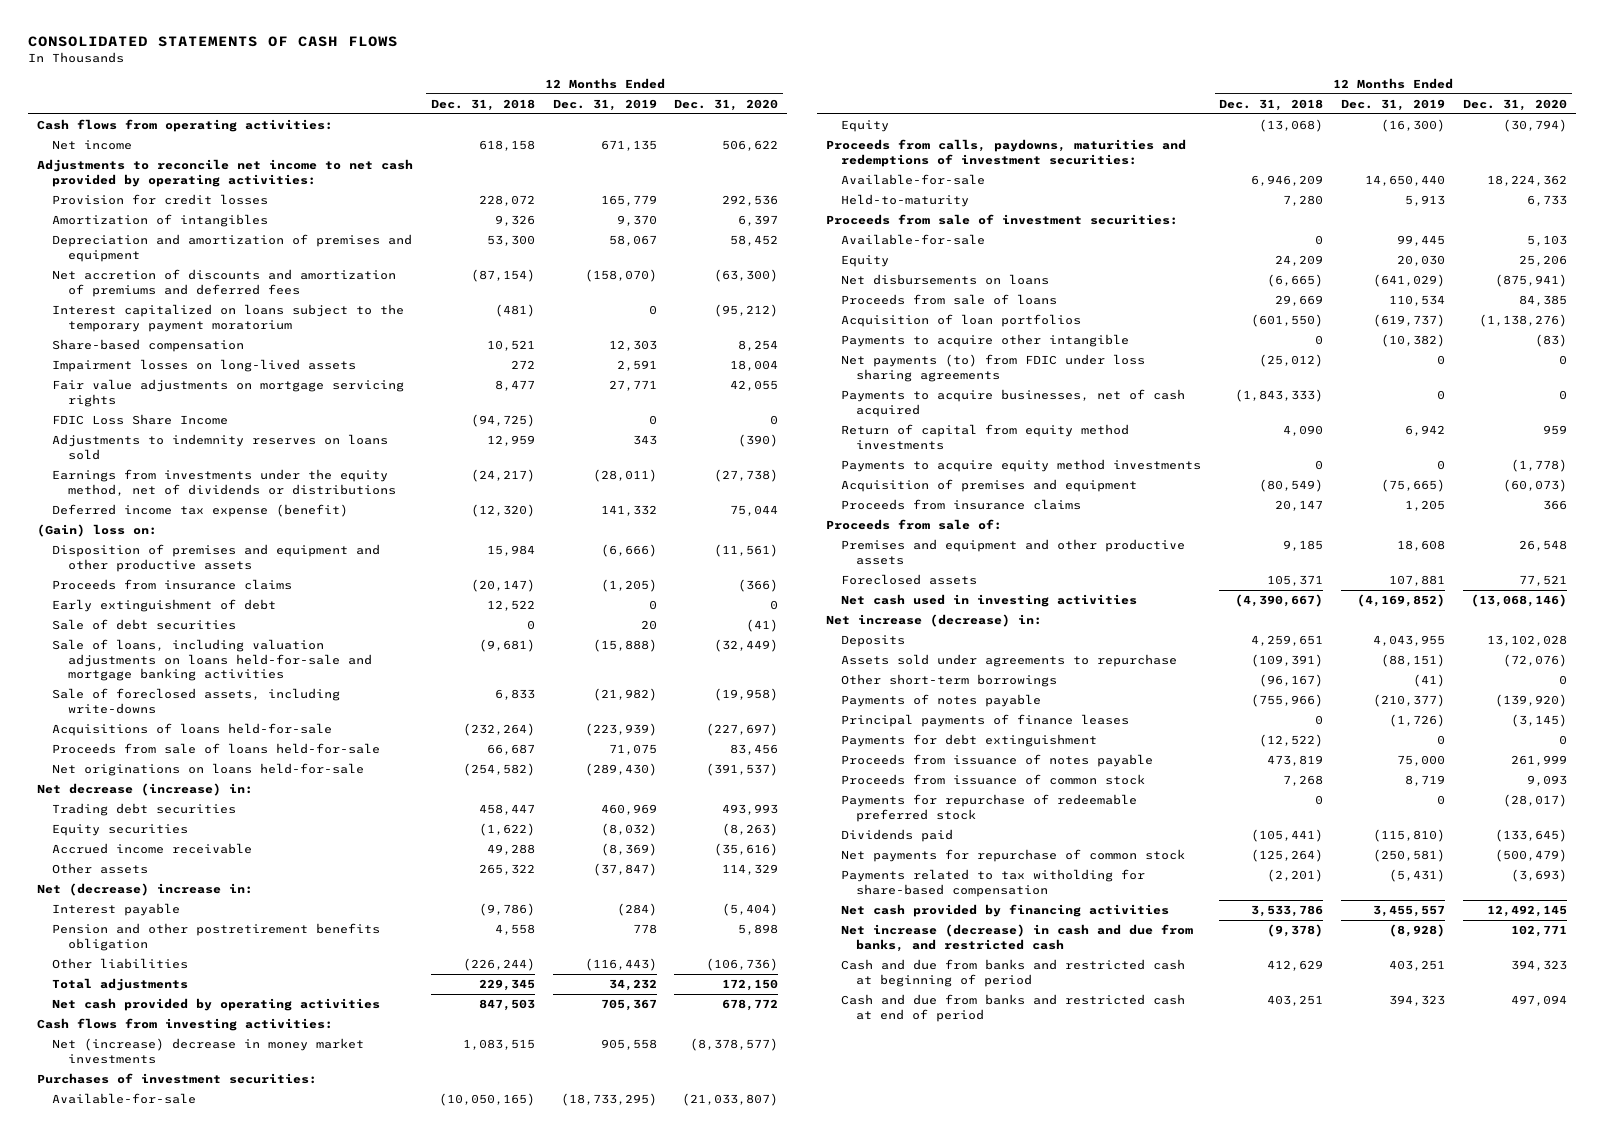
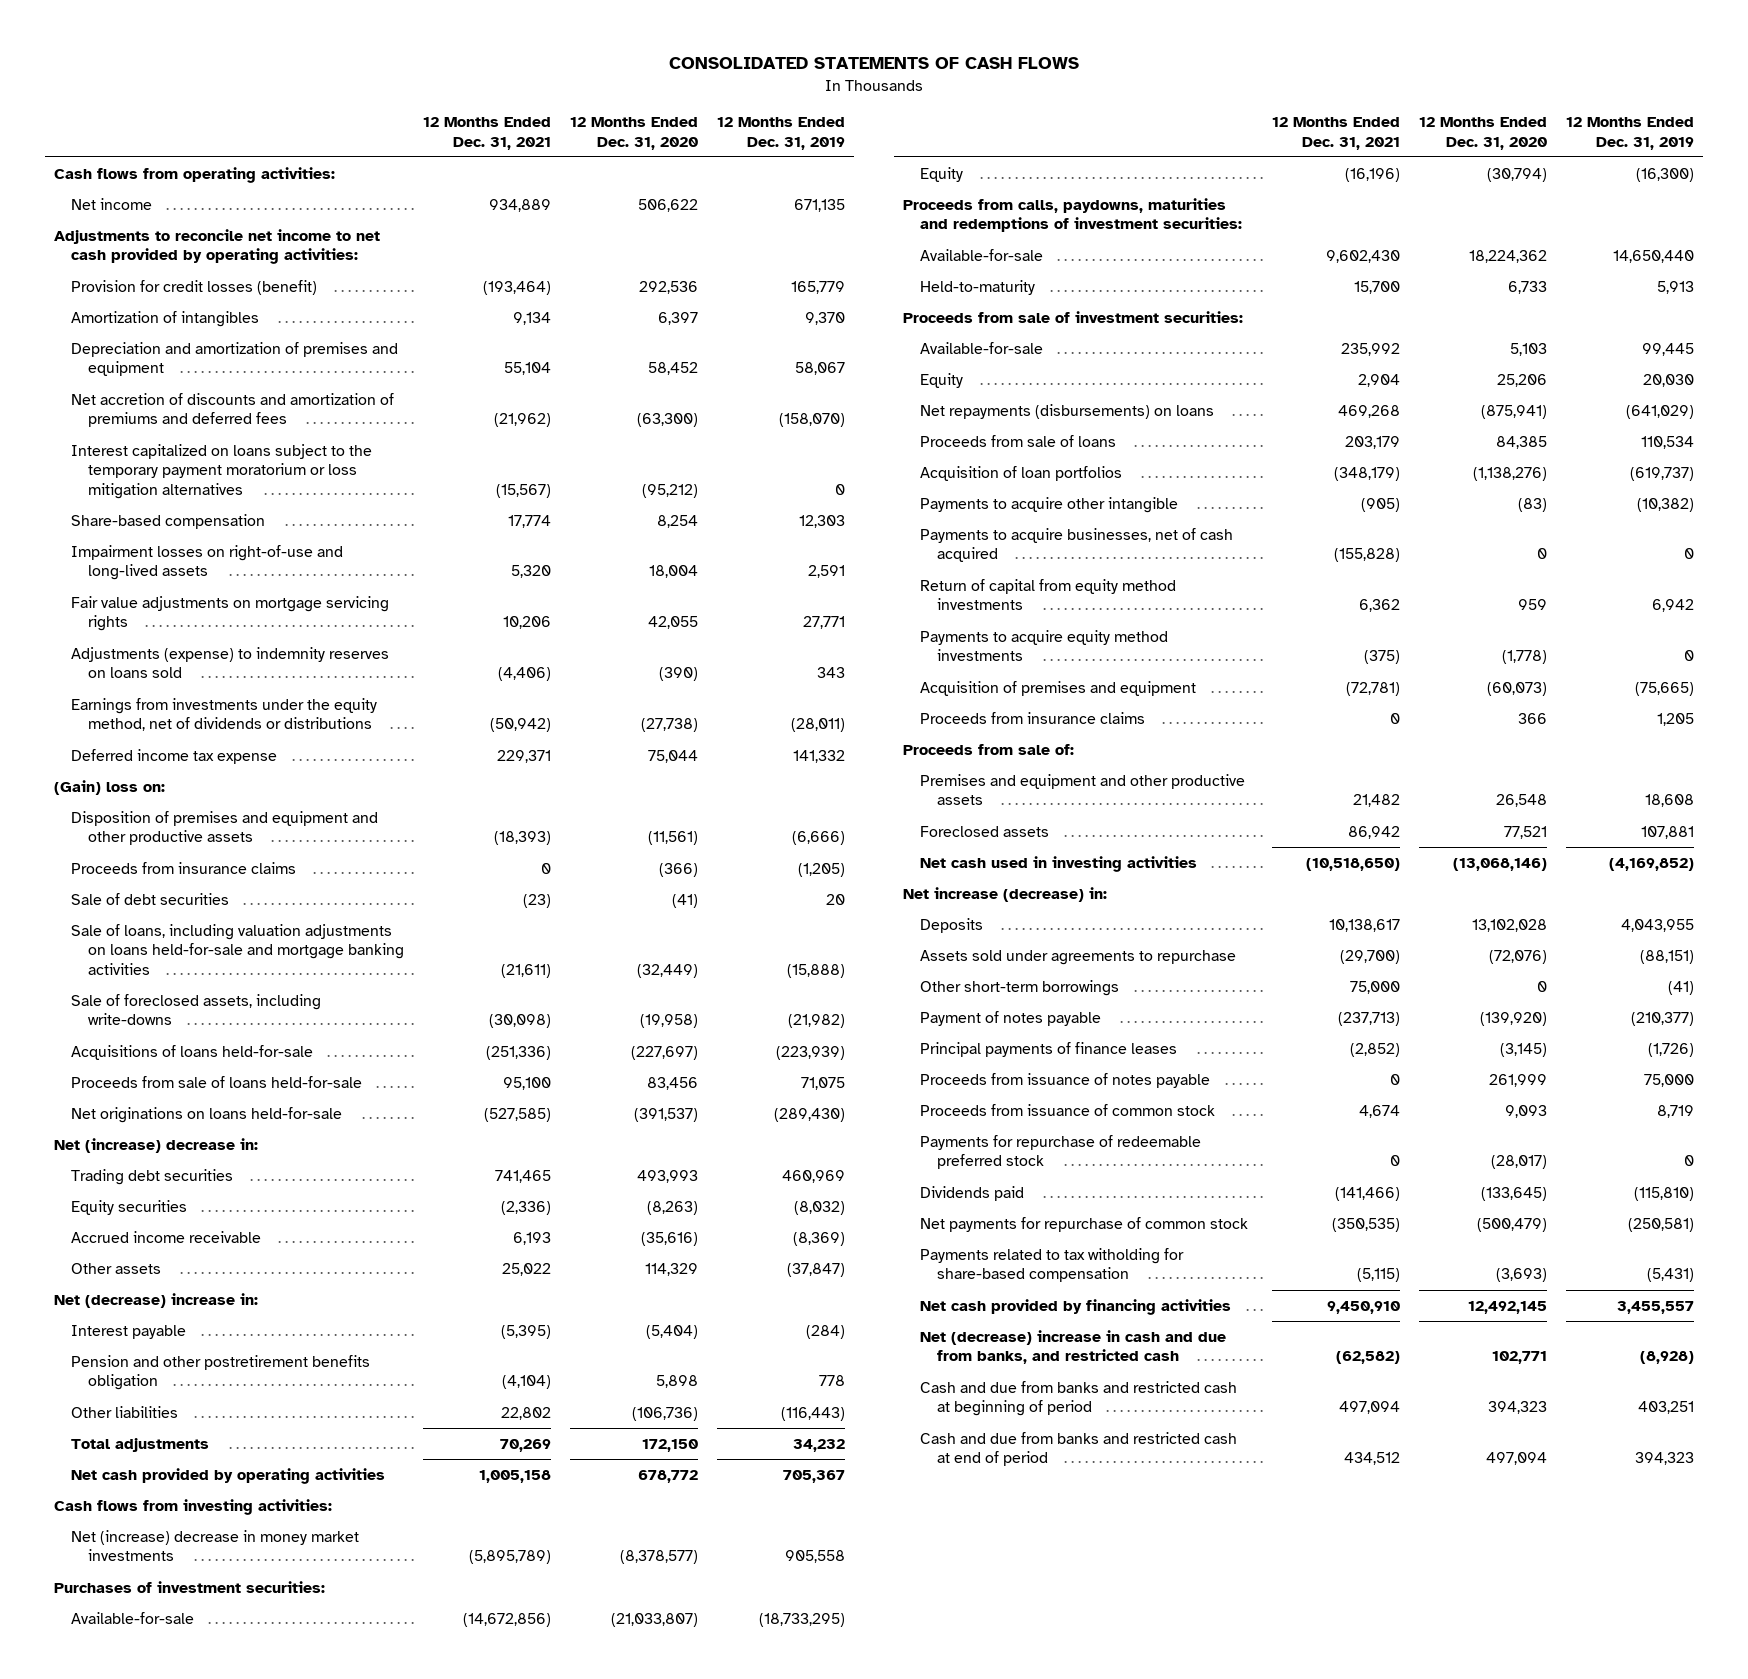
- | 12 Months Ended Dec. 31, 2018 | 12 Months Ended Dec. 31, 2019 | 12 Months Ended Dec. 31, 2020
+ | 12 Months Ended Dec. 31, 2021 | 12 Months Ended Dec. 31, 2020 | 12 Months Ended Dec. 31, 2019
- Provision for credit losses | 228,072 | 165,779 | 292,536
+ Provision for credit losses (benefit) | (193,464) | 292,536 | 165,779
- Interest capitalized on loans subject to the temporary payment moratorium | (481) | 0 | (95,212)
+ Interest capitalized on loans subject to the temporary payment moratorium or loss mitigation alternatives | (15,567) | (95,212) | 0
- Impairment losses on long-lived assets | 272 | 2,591 | 18,004
+ Impairment losses on right-of-use and long-lived assets | 5,320 | 18,004 | 2,591
- FDIC Loss Share Income | (94,725) | 0 | 0
- Adjustments to indemnity reserves on loans sold | 12,959 | 343 | (390)
+ Adjustments (expense) to indemnity reserves on loans sold | (4,406) | (390) | 343
- Deferred income tax expense (benefit) | (12,320) | 141,332 | 75,044
+ Deferred income tax expense | 229,371 | 75,044 | 141,332
- Early extinguishment of debt | 12,522 | 0 | 0
- Net decrease (increase) in:
+ Net (increase) decrease in:
- Net disbursements on loans | (6,665) | (641,029) | (875,941)
+ Net repayments (disbursements) on loans | 469,268 | (875,941) | (641,029)
- Net payments (to) from FDIC under loss sharing agreements | (25,012) | 0 | 0
- Payments of notes payable | (755,966) | (210,377) | (139,920)
+ Payment of notes payable | (237,713) | (139,920) | (210,377)
- Payments for debt extinguishment | (12,522) | 0 | 0
- Net increase (decrease) in cash and due from banks, and restricted cash | (9,378) | (8,928) | 102,771
+ Net (decrease) increase in cash and due from banks, and restricted cash | (62,582) | 102,771 | (8,928)

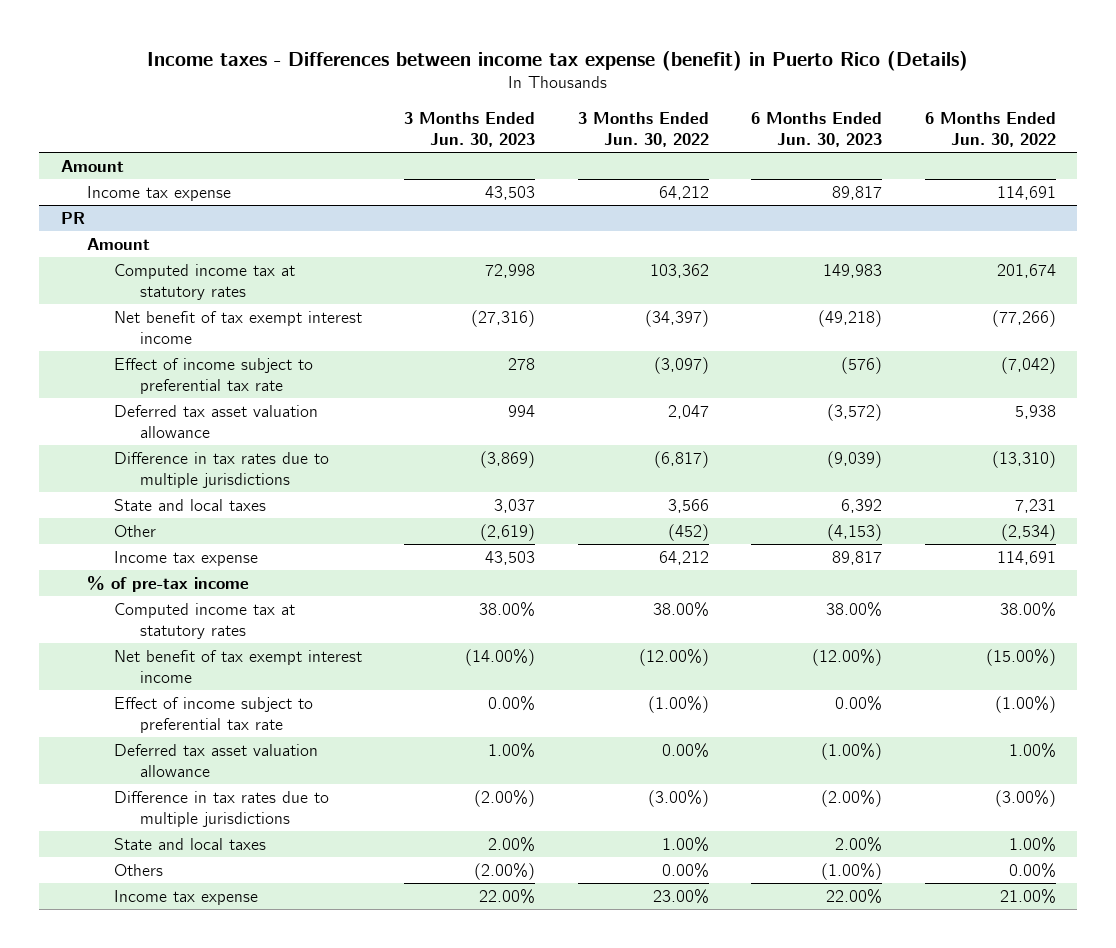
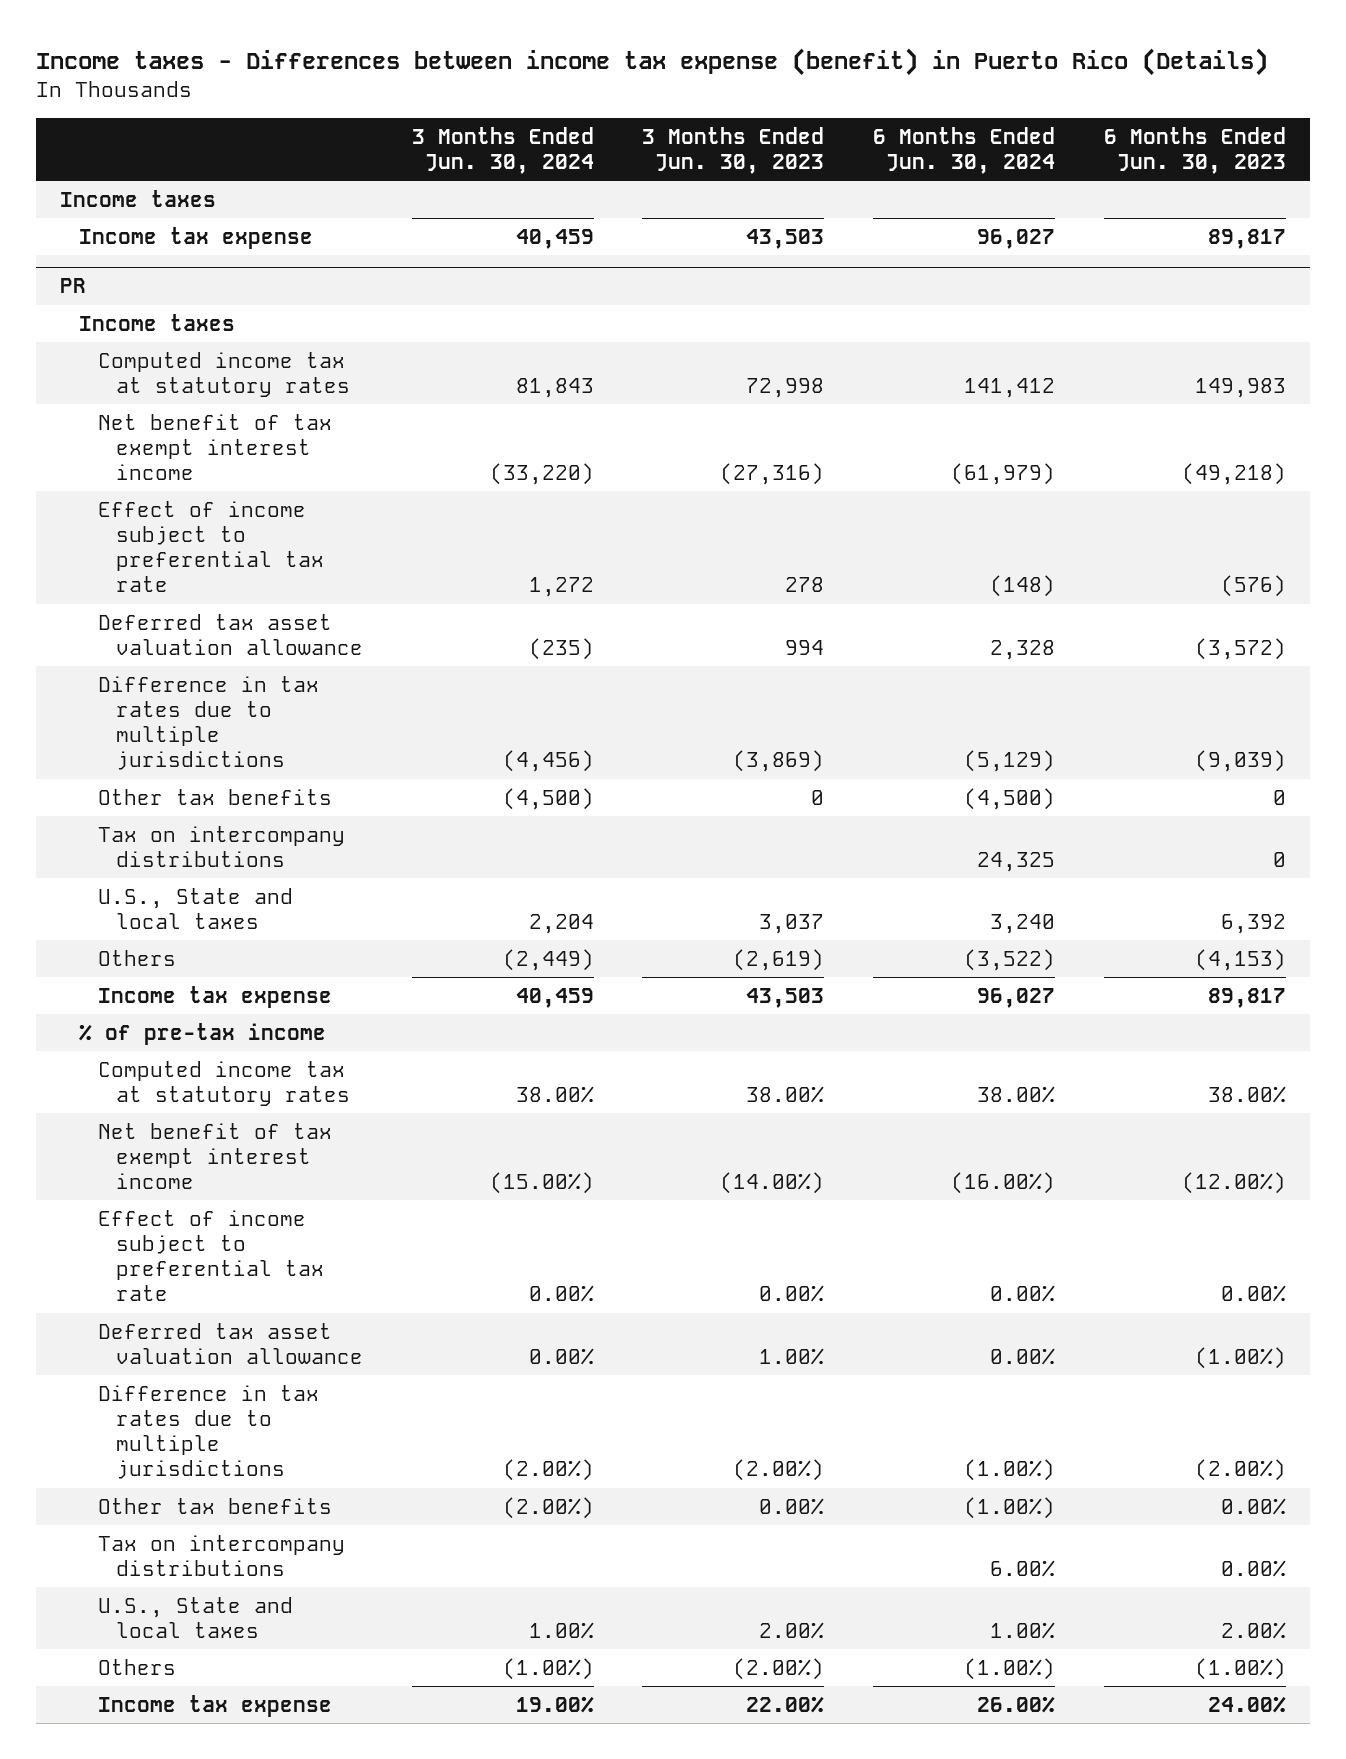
- | 3 Months Ended Jun. 30, 2023 | 3 Months Ended Jun. 30, 2022 | 6 Months Ended Jun. 30, 2023 | 6 Months Ended Jun. 30, 2022
+ | 3 Months Ended Jun. 30, 2024 | 3 Months Ended Jun. 30, 2023 | 6 Months Ended Jun. 30, 2024 | 6 Months Ended Jun. 30, 2023
- Amount
+ Income taxes
@ PR
- Amount
+ Income taxes
- State and local taxes | 3,037 | 3,566 | 6,392 | 7,231
- Other | (2,619) | (452) | (4,153) | (2,534)
+ Other tax benefits | (4,500) | 0 | (4,500) | 0
+ Tax on intercompany distributions | | | 24,325 | 0
+ U.S., State and local taxes | 2,204 | 3,037 | 3,240 | 6,392
+ Others | (2,449) | (2,619) | (3,522) | (4,153)
- State and local taxes | 2.00% | 1.00% | 2.00% | 1.00%
+ Other tax benefits | (2.00%) | 0.00% | (1.00%) | 0.00%
+ Tax on intercompany distributions | | | 6.00% | 0.00%
+ U.S., State and local taxes | 1.00% | 2.00% | 1.00% | 2.00%
- Income tax expense | 22.00% | 23.00% | 22.00% | 21.00%
+ Income tax expense | 19.00% | 22.00% | 26.00% | 24.00%

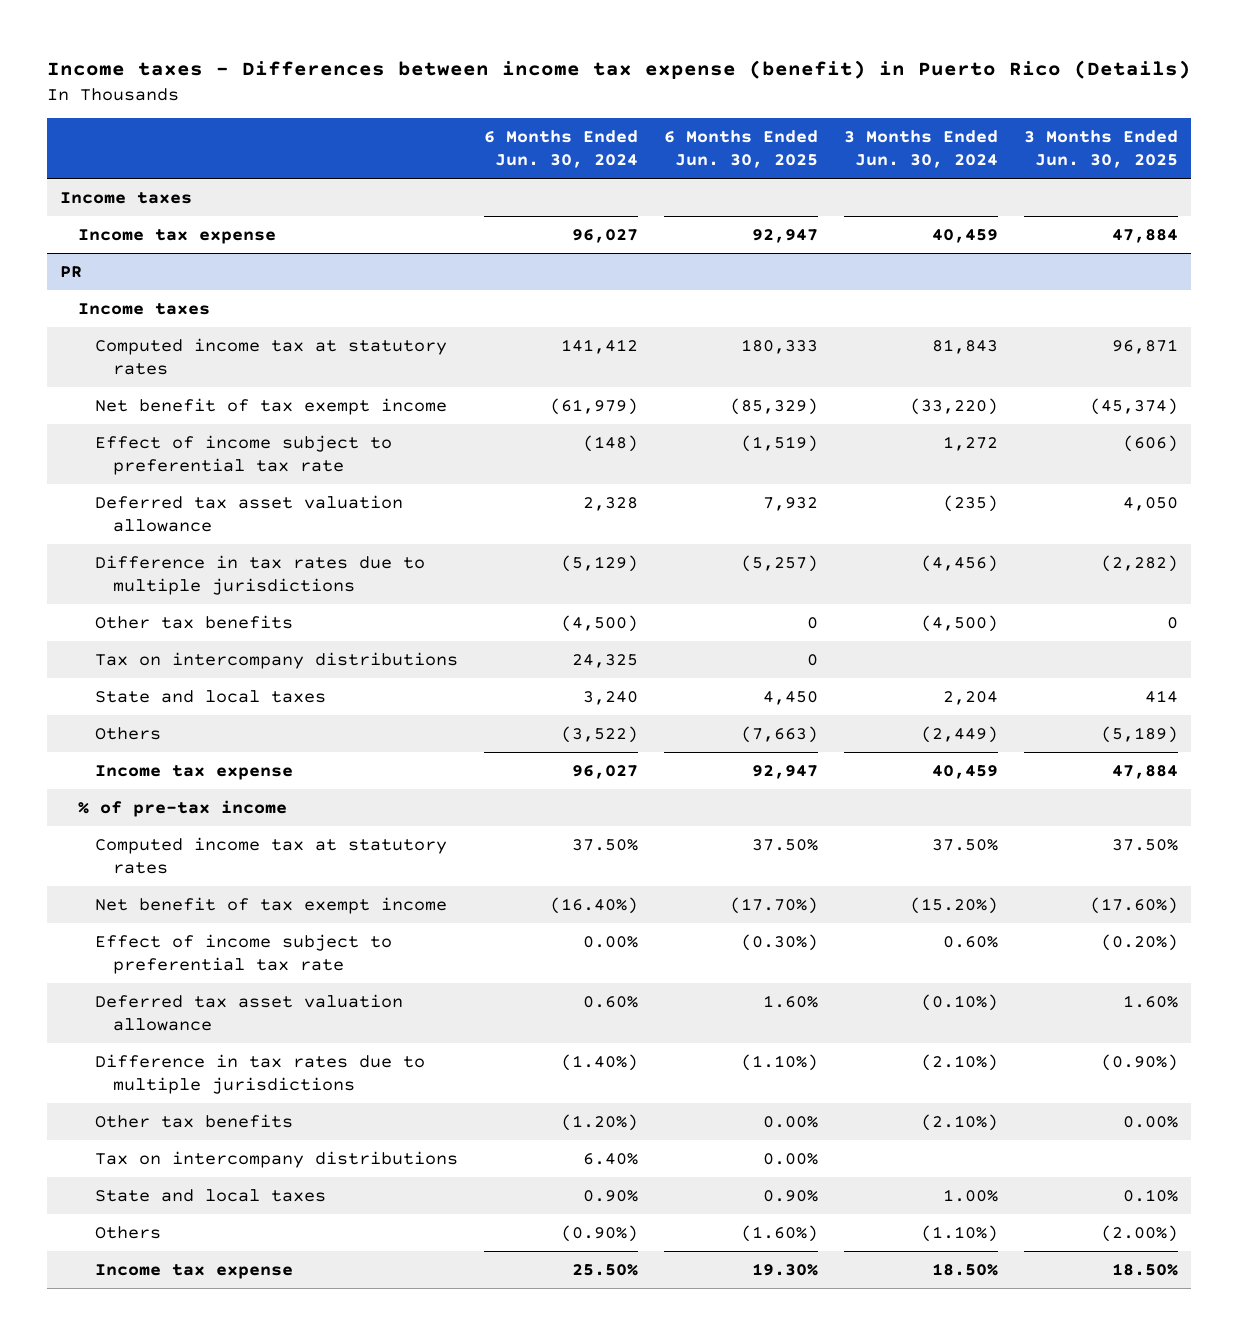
- | 3 Months Ended Jun. 30, 2024 | 3 Months Ended Jun. 30, 2023 | 6 Months Ended Jun. 30, 2024 | 6 Months Ended Jun. 30, 2023
+ | 6 Months Ended Jun. 30, 2024 | 6 Months Ended Jun. 30, 2025 | 3 Months Ended Jun. 30, 2024 | 3 Months Ended Jun. 30, 2025
@ PR
- Net benefit of tax exempt interest income | (33,220) | (27,316) | (61,979) | (49,218)
+ Net benefit of tax exempt income | (61,979) | (85,329) | (33,220) | (45,374)
- U.S., State and local taxes | 2,204 | 3,037 | 3,240 | 6,392
+ State and local taxes | 3,240 | 4,450 | 2,204 | 414
- Computed income tax at statutory rates | 38.00% | 38.00% | 38.00% | 38.00%
- Net benefit of tax exempt interest income | (15.00%) | (14.00%) | (16.00%) | (12.00%)
- Effect of income subject to preferential tax rate | 0.00% | 0.00% | 0.00% | 0.00%
- Deferred tax asset valuation allowance | 0.00% | 1.00% | 0.00% | (1.00%)
- Difference in tax rates due to multiple jurisdictions | (2.00%) | (2.00%) | (1.00%) | (2.00%)
- Other tax benefits | (2.00%) | 0.00% | (1.00%) | 0.00%
- Tax on intercompany distributions | | | 6.00% | 0.00%
- U.S., State and local taxes | 1.00% | 2.00% | 1.00% | 2.00%
- Others | (1.00%) | (2.00%) | (1.00%) | (1.00%)
- Income tax expense | 19.00% | 22.00% | 26.00% | 24.00%
+ Computed income tax at statutory rates | 37.50% | 37.50% | 37.50% | 37.50%
+ Net benefit of tax exempt income | (16.40%) | (17.70%) | (15.20%) | (17.60%)
+ Effect of income subject to preferential tax rate | 0.00% | (0.30%) | 0.60% | (0.20%)
+ Deferred tax asset valuation allowance | 0.60% | 1.60% | (0.10%) | 1.60%
+ Difference in tax rates due to multiple jurisdictions | (1.40%) | (1.10%) | (2.10%) | (0.90%)
+ Other tax benefits | (1.20%) | 0.00% | (2.10%) | 0.00%
+ Tax on intercompany distributions | 6.40% | 0.00% | |
+ State and local taxes | 0.90% | 0.90% | 1.00% | 0.10%
+ Others | (0.90%) | (1.60%) | (1.10%) | (2.00%)
+ Income tax expense | 25.50% | 19.30% | 18.50% | 18.50%

